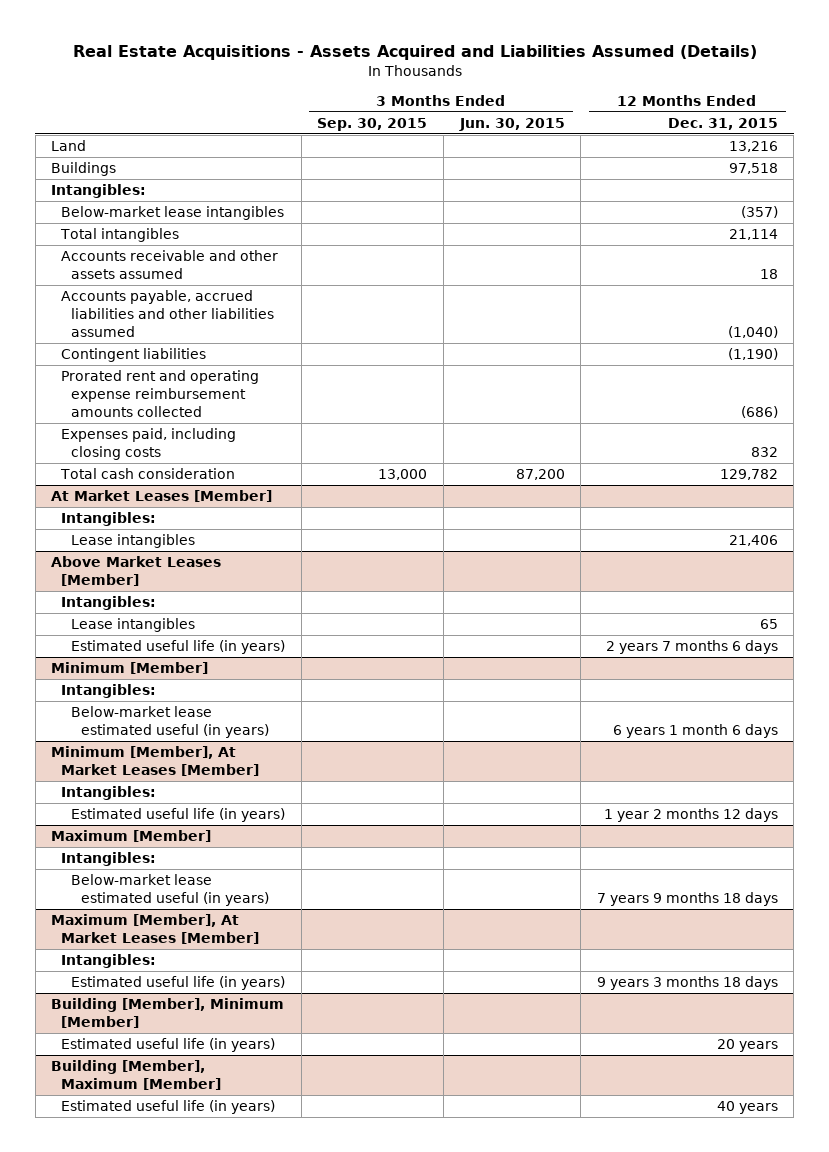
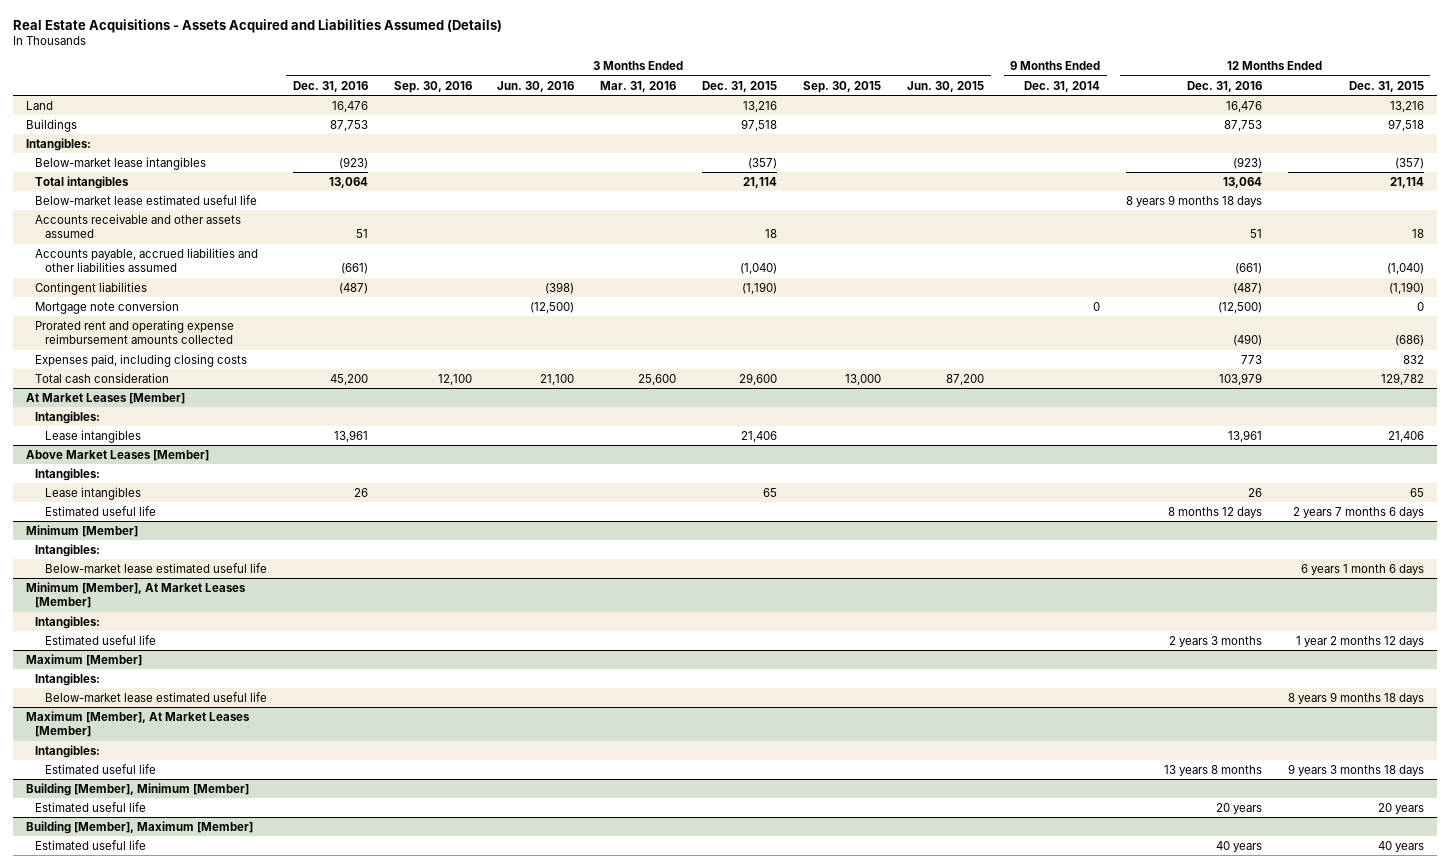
- | 3 Months Ended Sep. 30, 2015 | 3 Months Ended Jun. 30, 2015 | 12 Months Ended Dec. 31, 2015
+ | 3 Months Ended Dec. 31, 2016 | 3 Months Ended Sep. 30, 2016 | 3 Months Ended Jun. 30, 2016 | 3 Months Ended Mar. 31, 2016 | 3 Months Ended Dec. 31, 2015 | 3 Months Ended Sep. 30, 2015 | 3 Months Ended Jun. 30, 2015 | 9 Months Ended Dec. 31, 2014 | 12 Months Ended Dec. 31, 2016 | 12 Months Ended Dec. 31, 2015
+ Below-market lease estimated useful life | | | | | | | | | 8 years 9 months 18 days |
+ Mortgage note conversion | | | (12,500) | | | | | 0 | (12,500) | 0
@ Above Market Leases [Member]
- Estimated useful life (in years) | | | 2 years 7 months 6 days
+ Estimated useful life | | | | | | | | | 8 months 12 days | 2 years 7 months 6 days
@ Minimum [Member]
- Below-market lease estimated useful (in years) | | | 6 years 1 month 6 days
+ Below-market lease estimated useful life | | | | | | | | | | 6 years 1 month 6 days
@ Minimum [Member], At Market Leases [Member]
- Estimated useful life (in years) | | | 1 year 2 months 12 days
+ Estimated useful life | | | | | | | | | 2 years 3 months | 1 year 2 months 12 days
@ Maximum [Member]
- Below-market lease estimated useful (in years) | | | 7 years 9 months 18 days
+ Below-market lease estimated useful life | | | | | | | | | | 8 years 9 months 18 days
@ Maximum [Member], At Market Leases [Member]
- Estimated useful life (in years) | | | 9 years 3 months 18 days
+ Estimated useful life | | | | | | | | | 13 years 8 months | 9 years 3 months 18 days
@ Building [Member], Minimum [Member]
- Estimated useful life (in years) | | | 20 years
+ Estimated useful life | | | | | | | | | 20 years | 20 years
@ Building [Member], Maximum [Member]
- Estimated useful life (in years) | | | 40 years
+ Estimated useful life | | | | | | | | | 40 years | 40 years

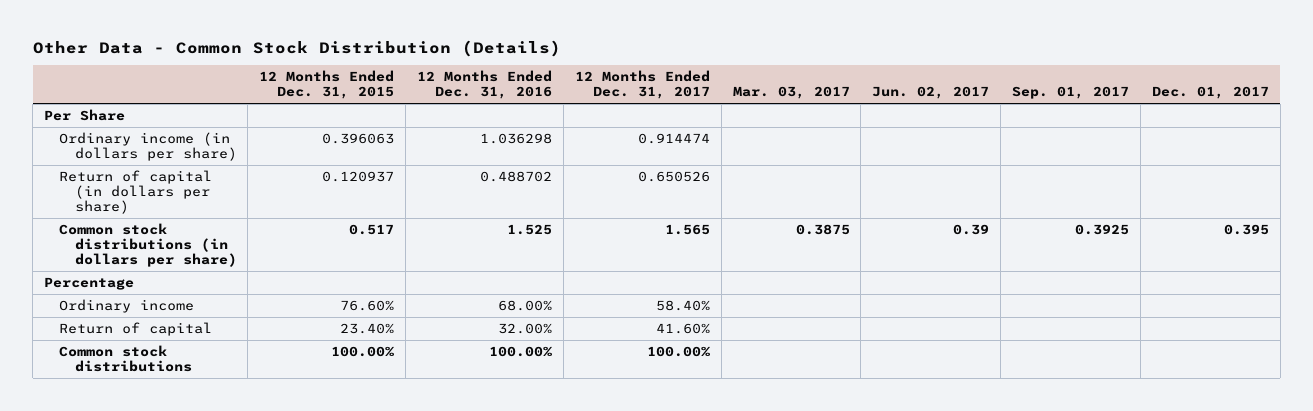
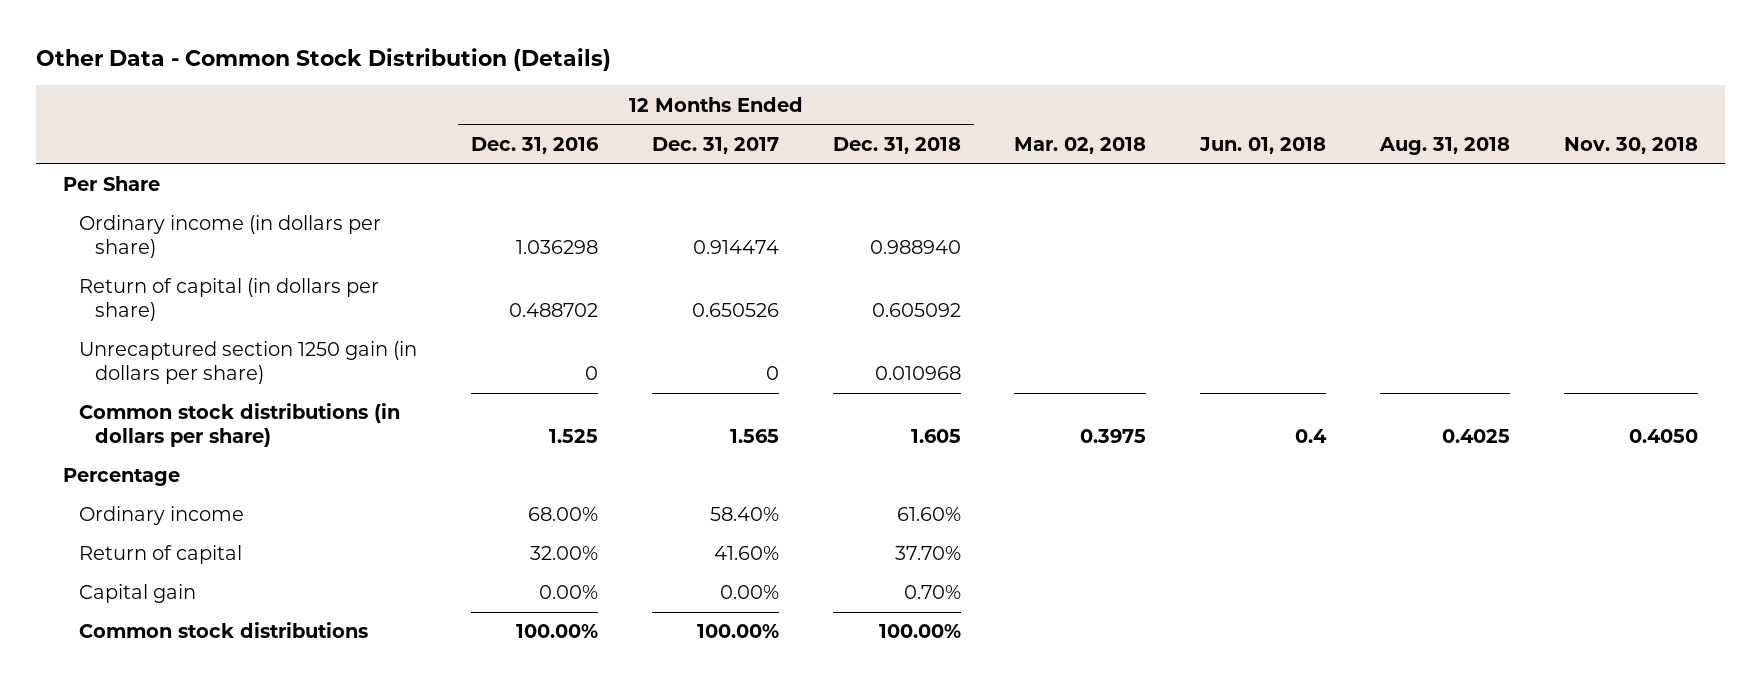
- | 12 Months Ended Dec. 31, 2015 | 12 Months Ended Dec. 31, 2016 | 12 Months Ended Dec. 31, 2017 | Mar. 03, 2017 | Jun. 02, 2017 | Sep. 01, 2017 | Dec. 01, 2017
+ | 12 Months Ended Dec. 31, 2016 | 12 Months Ended Dec. 31, 2017 | 12 Months Ended Dec. 31, 2018 | Mar. 02, 2018 | Jun. 01, 2018 | Aug. 31, 2018 | Nov. 30, 2018
+ Unrecaptured section 1250 gain (in dollars per share) | 0 | 0 | 0.010968 | | | |
+ Capital gain | 0.00% | 0.00% | 0.70% | | | |

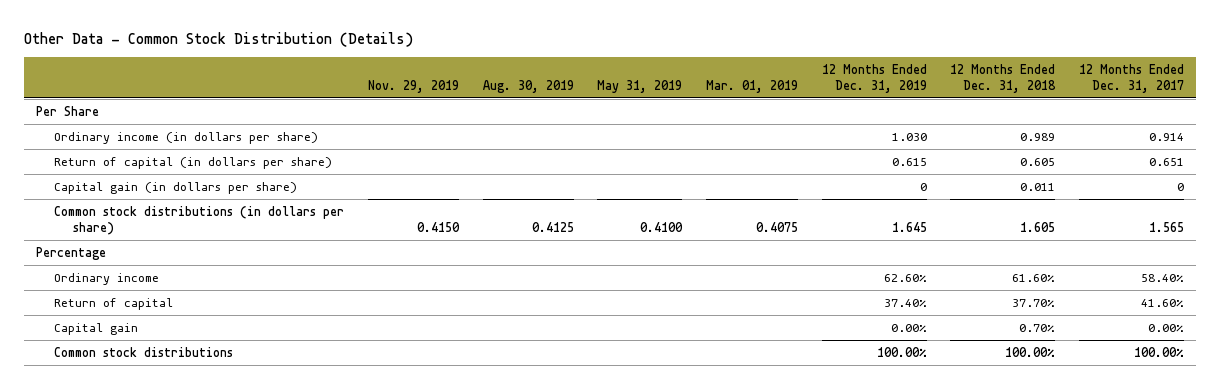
- | 12 Months Ended Dec. 31, 2016 | 12 Months Ended Dec. 31, 2017 | 12 Months Ended Dec. 31, 2018 | Mar. 02, 2018 | Jun. 01, 2018 | Aug. 31, 2018 | Nov. 30, 2018
+ | Nov. 29, 2019 | Aug. 30, 2019 | May 31, 2019 | Mar. 01, 2019 | 12 Months Ended Dec. 31, 2019 | 12 Months Ended Dec. 31, 2018 | 12 Months Ended Dec. 31, 2017
- Ordinary income (in dollars per share) | 1.036298 | 0.914474 | 0.988940 | | | |
- Return of capital (in dollars per share) | 0.488702 | 0.650526 | 0.605092 | | | |
- Unrecaptured section 1250 gain (in dollars per share) | 0 | 0 | 0.010968 | | | |
+ Ordinary income (in dollars per share) | | | | | 1.030 | 0.989 | 0.914
+ Return of capital (in dollars per share) | | | | | 0.615 | 0.605 | 0.651
+ Capital gain (in dollars per share) | | | | | 0 | 0.011 | 0

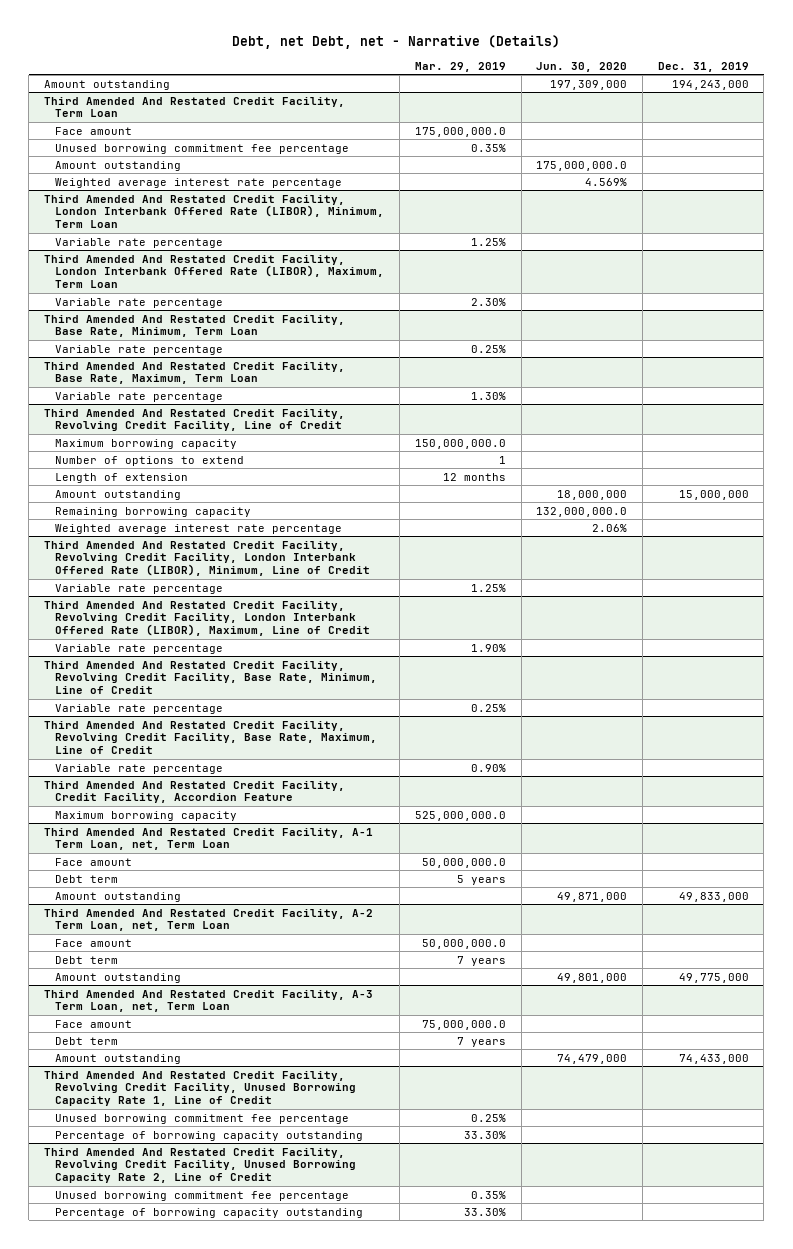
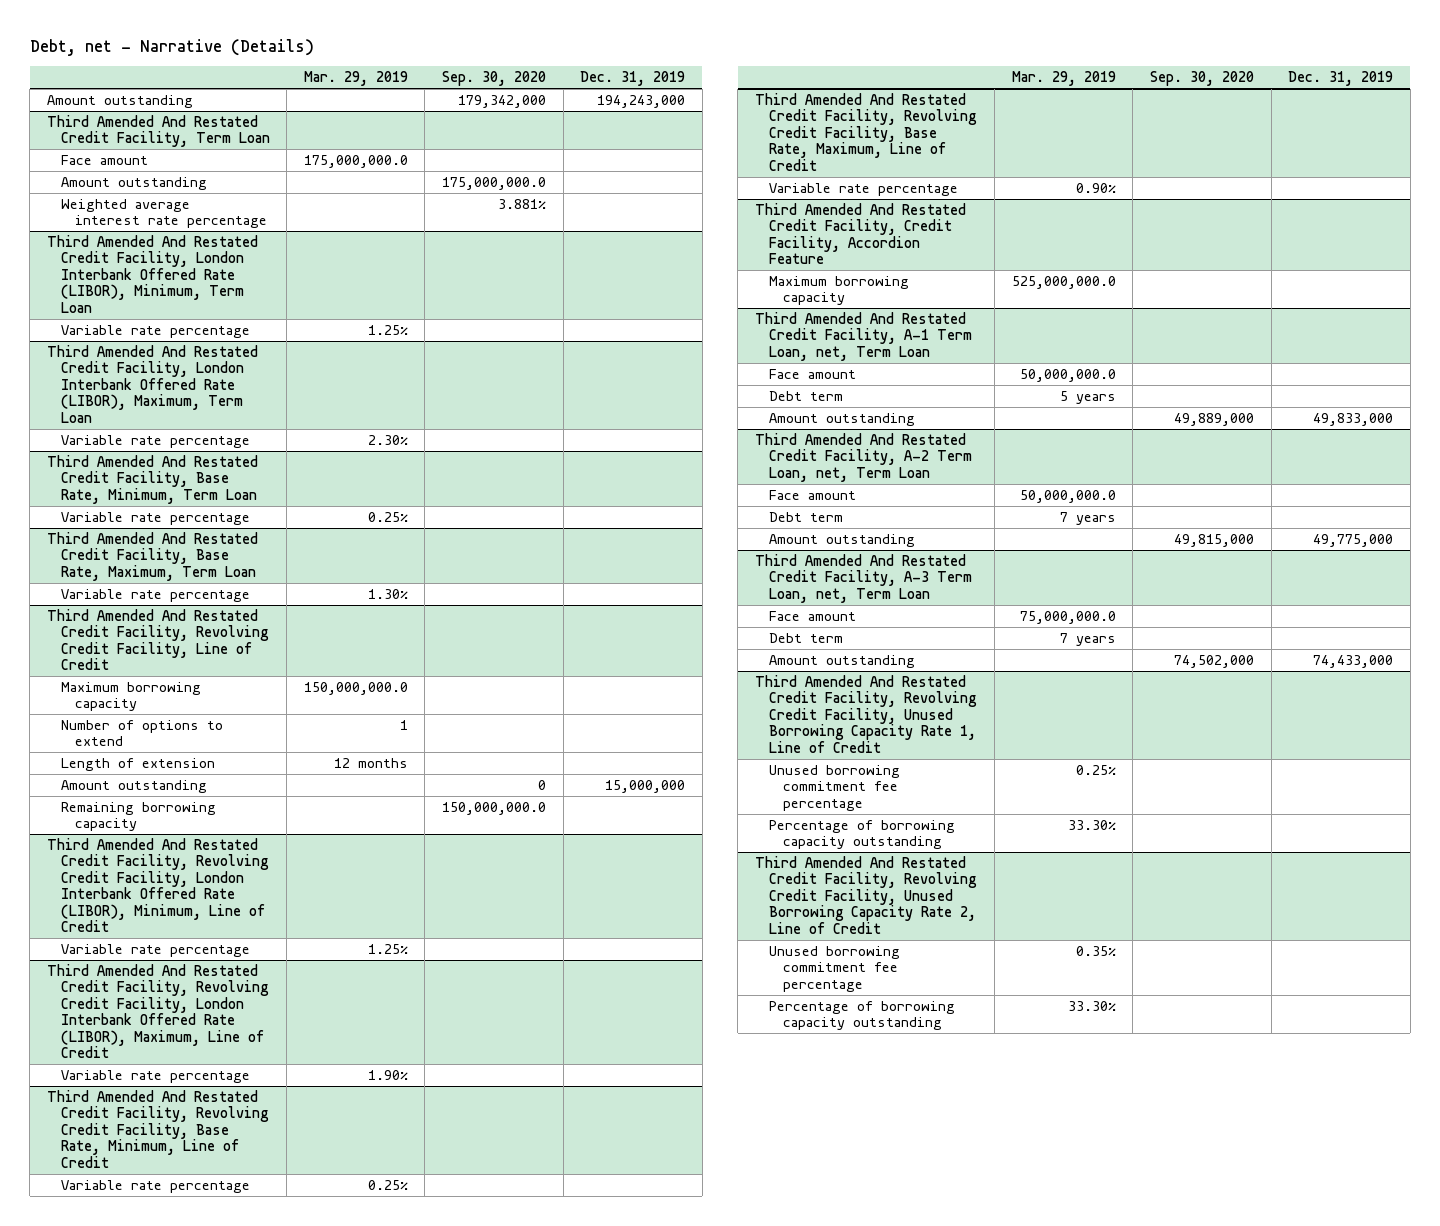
- Debt, net Debt, net - Narrative (Details)
+ Debt, net - Narrative (Details)
- | Mar. 29, 2019 | Jun. 30, 2020 | Dec. 31, 2019
+ | Mar. 29, 2019 | Sep. 30, 2020 | Dec. 31, 2019
@ Third Amended And Restated Credit Facility, Term Loan
- Unused borrowing commitment fee percentage | 0.35% | |
@ Third Amended And Restated Credit Facility, Revolving Credit Facility, Line of Credit
- Weighted average interest rate percentage | | 2.06% |

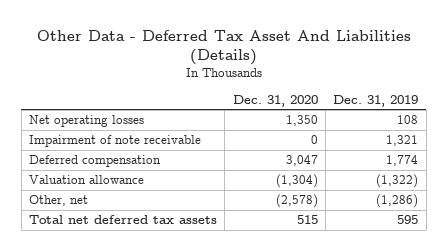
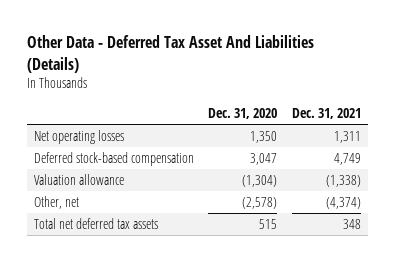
- | Dec. 31, 2020 | Dec. 31, 2019
+ | Dec. 31, 2020 | Dec. 31, 2021
- Impairment of note receivable | 0 | 1,321
- Deferred compensation | 3,047 | 1,774
+ Deferred stock-based compensation | 3,047 | 4,749

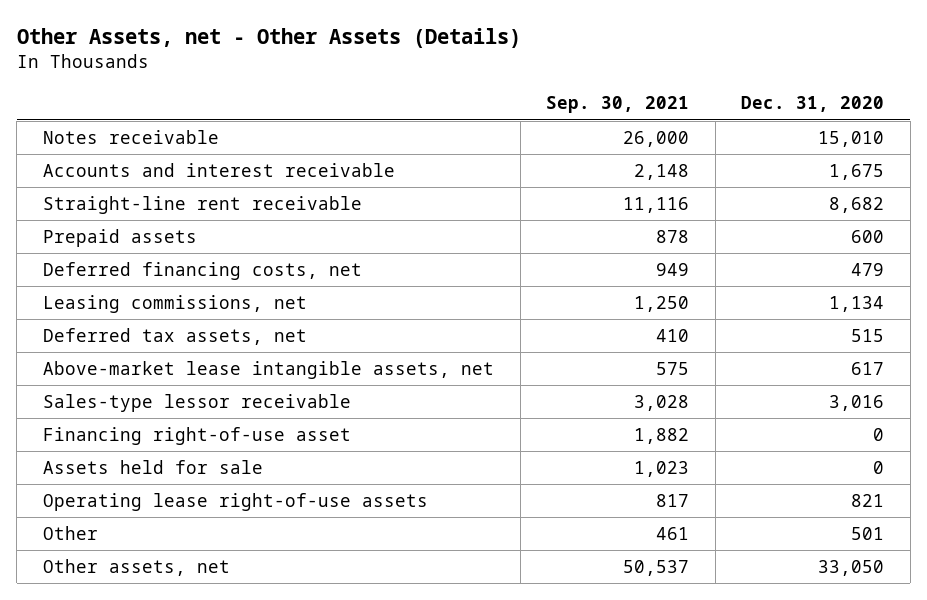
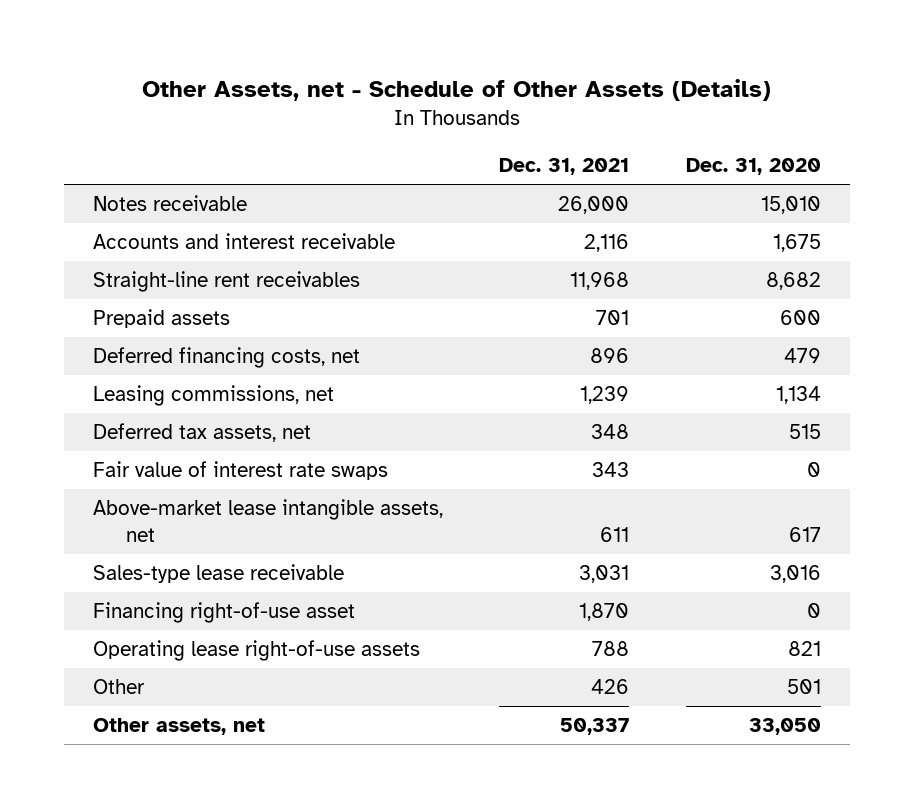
- Other Assets, net - Other Assets (Details)
+ Other Assets, net - Schedule of Other Assets (Details)
- | Sep. 30, 2021 | Dec. 31, 2020
+ | Dec. 31, 2021 | Dec. 31, 2020
- Straight-line rent receivable | 11,116 | 8,682
+ Straight-line rent receivables | 11,968 | 8,682
+ Fair value of interest rate swaps | 343 | 0
- Sales-type lessor receivable | 3,028 | 3,016
+ Sales-type lease receivable | 3,031 | 3,016
- Assets held for sale | 1,023 | 0

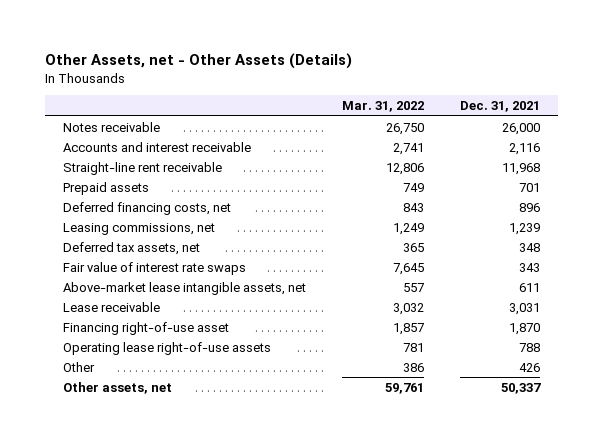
- Other Assets, net - Schedule of Other Assets (Details)
+ Other Assets, net - Other Assets (Details)
- | Dec. 31, 2021 | Dec. 31, 2020
+ | Mar. 31, 2022 | Dec. 31, 2021
- Straight-line rent receivables | 11,968 | 8,682
+ Straight-line rent receivable | 12,806 | 11,968
- Sales-type lease receivable | 3,031 | 3,016
+ Lease receivable | 3,032 | 3,031

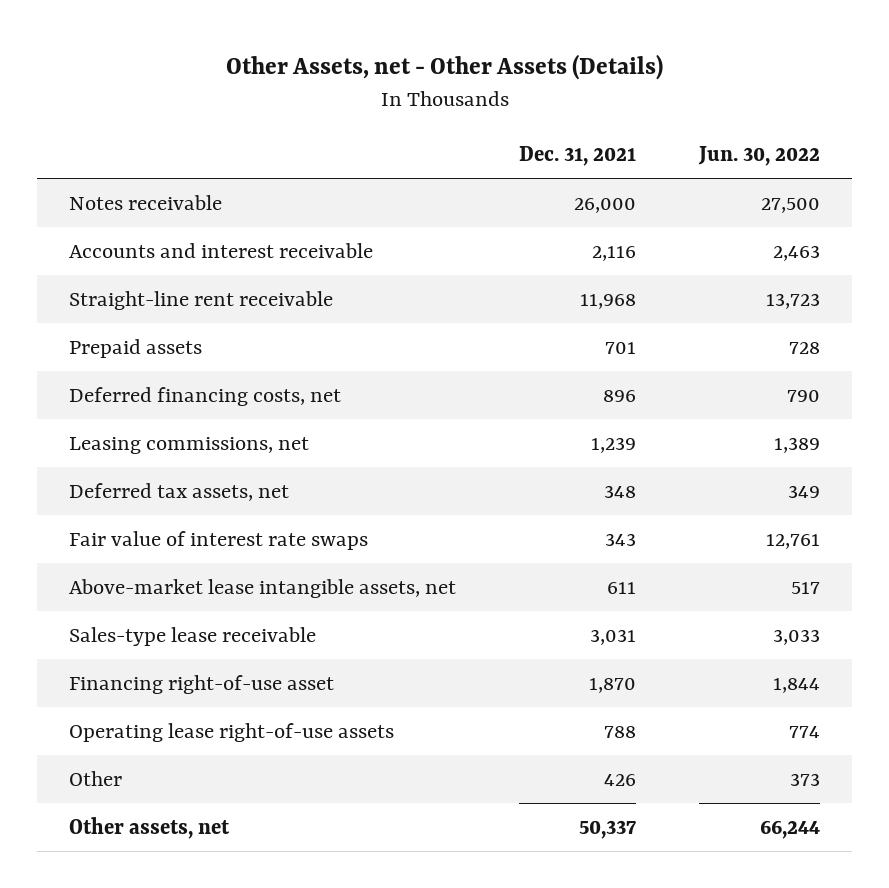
- | Mar. 31, 2022 | Dec. 31, 2021
+ | Dec. 31, 2021 | Jun. 30, 2022
- Lease receivable | 3,032 | 3,031
+ Sales-type lease receivable | 3,031 | 3,033

